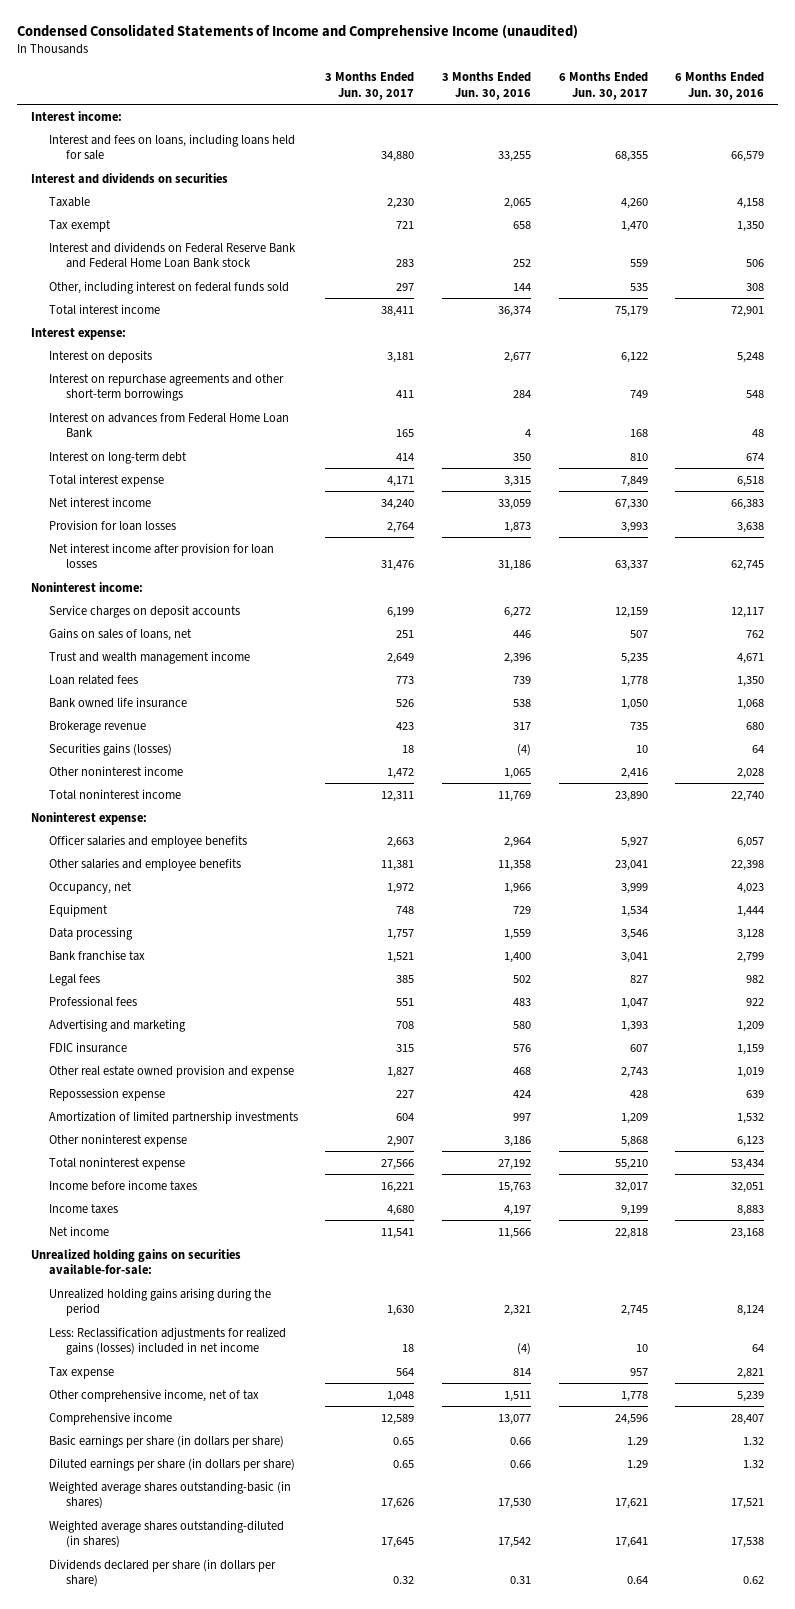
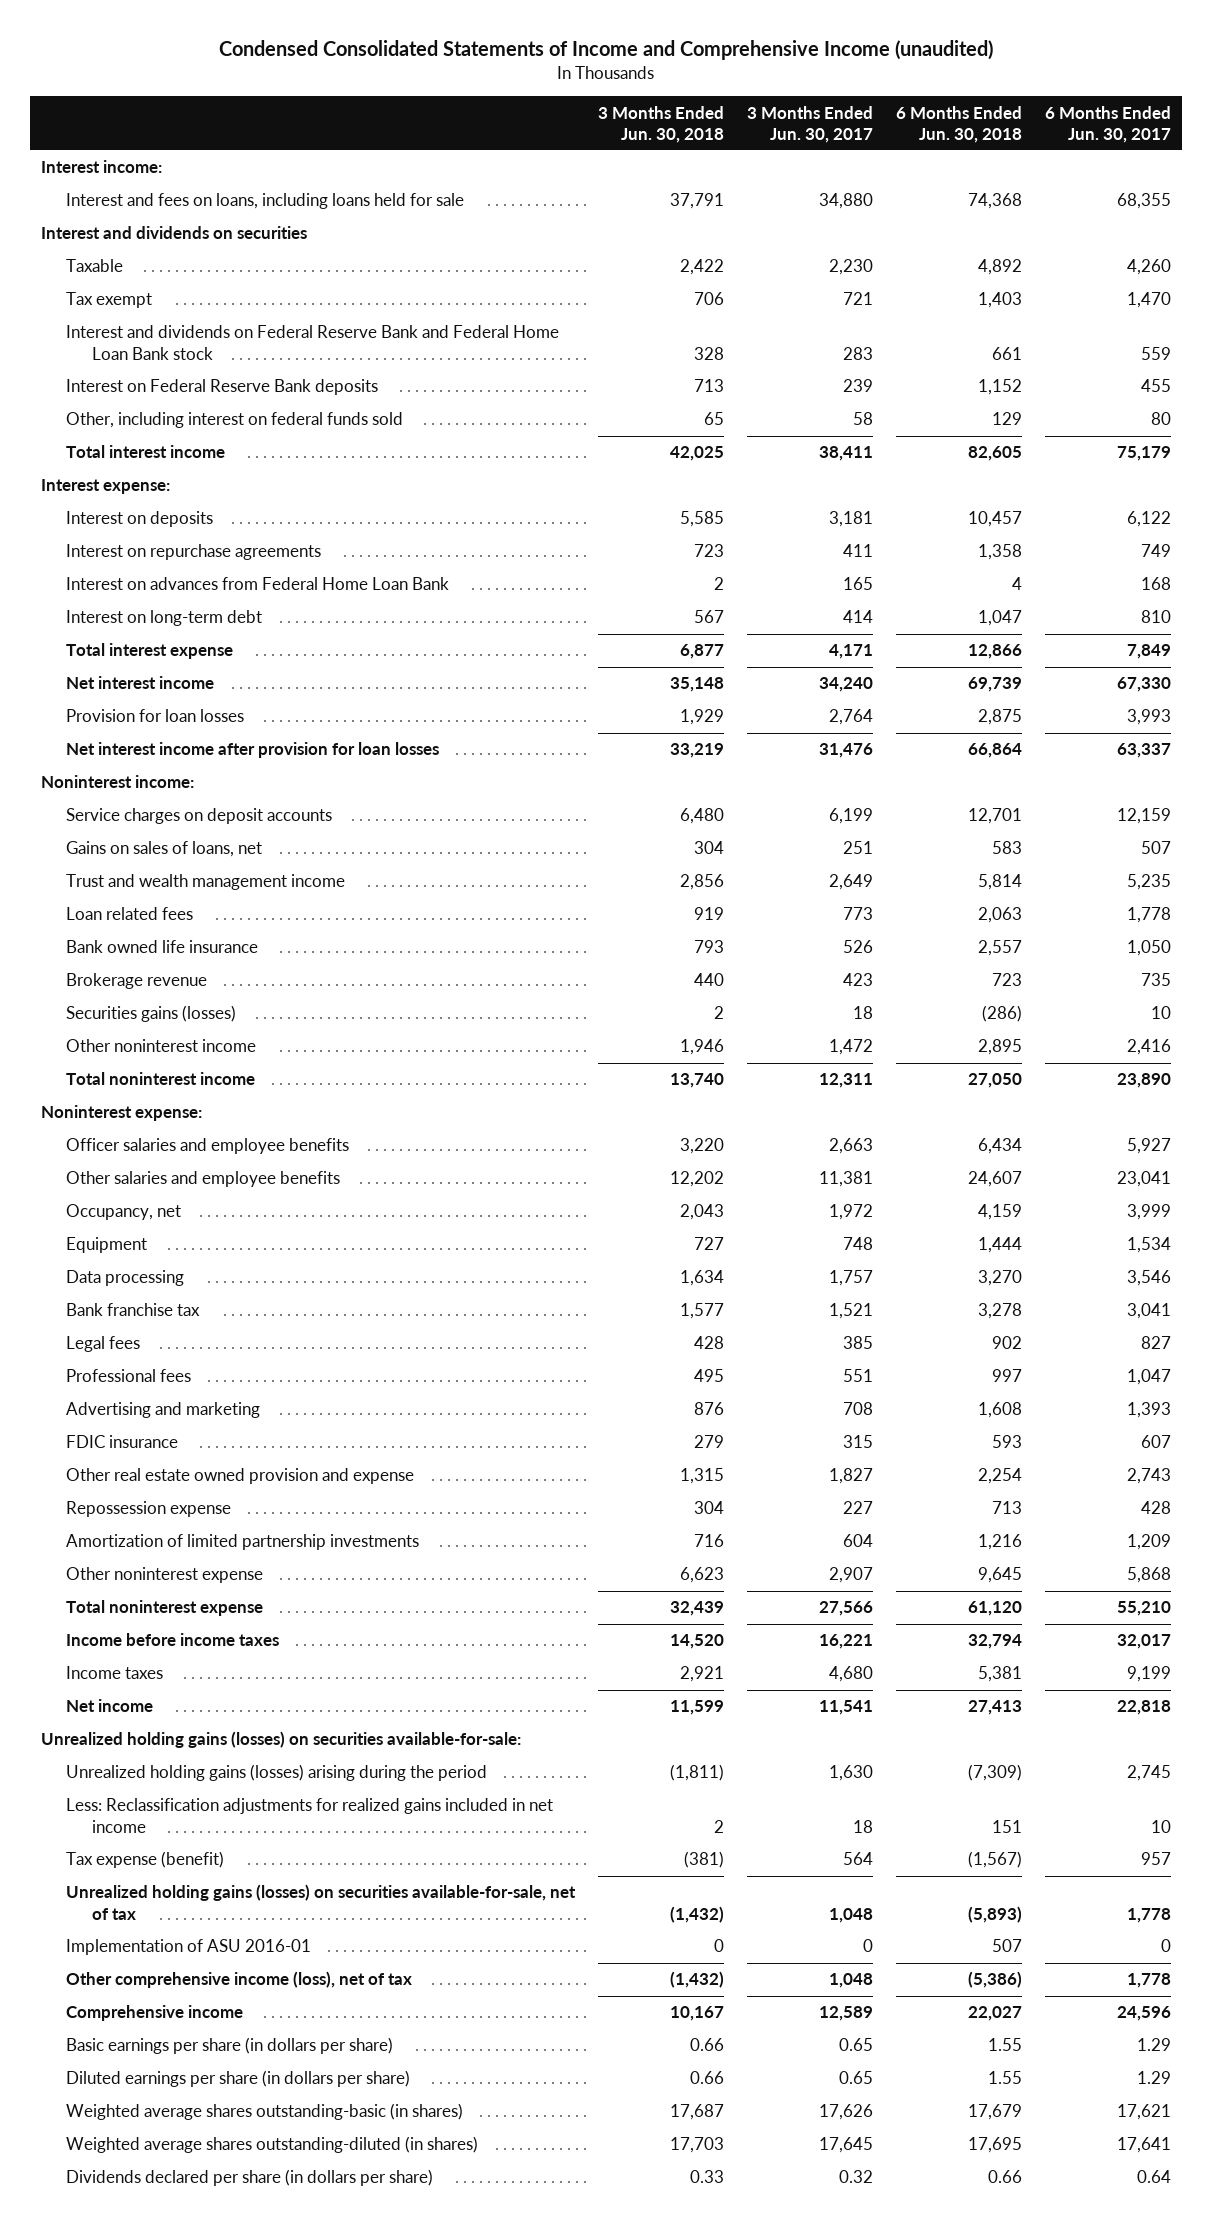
- | 3 Months Ended Jun. 30, 2017 | 3 Months Ended Jun. 30, 2016 | 6 Months Ended Jun. 30, 2017 | 6 Months Ended Jun. 30, 2016
+ | 3 Months Ended Jun. 30, 2018 | 3 Months Ended Jun. 30, 2017 | 6 Months Ended Jun. 30, 2018 | 6 Months Ended Jun. 30, 2017
- Other, including interest on federal funds sold | 297 | 144 | 535 | 308
+ Interest on Federal Reserve Bank deposits | 713 | 239 | 1,152 | 455
+ Other, including interest on federal funds sold | 65 | 58 | 129 | 80
- Interest on repurchase agreements and other short-term borrowings | 411 | 284 | 749 | 548
+ Interest on repurchase agreements | 723 | 411 | 1,358 | 749
- Unrealized holding gains on securities available-for-sale:
- Unrealized holding gains arising during the period | 1,630 | 2,321 | 2,745 | 8,124
- Less: Reclassification adjustments for realized gains (losses) included in net income | 18 | (4) | 10 | 64
- Tax expense | 564 | 814 | 957 | 2,821
- Other comprehensive income, net of tax | 1,048 | 1,511 | 1,778 | 5,239
+ Unrealized holding gains (losses) on securities available-for-sale:
+ Unrealized holding gains (losses) arising during the period | (1,811) | 1,630 | (7,309) | 2,745
+ Less: Reclassification adjustments for realized gains included in net income | 2 | 18 | 151 | 10
+ Tax expense (benefit) | (381) | 564 | (1,567) | 957
+ Unrealized holding gains (losses) on securities available-for-sale, net of tax | (1,432) | 1,048 | (5,893) | 1,778
+ Implementation of ASU 2016-01 | 0 | 0 | 507 | 0
+ Other comprehensive income (loss), net of tax | (1,432) | 1,048 | (5,386) | 1,778

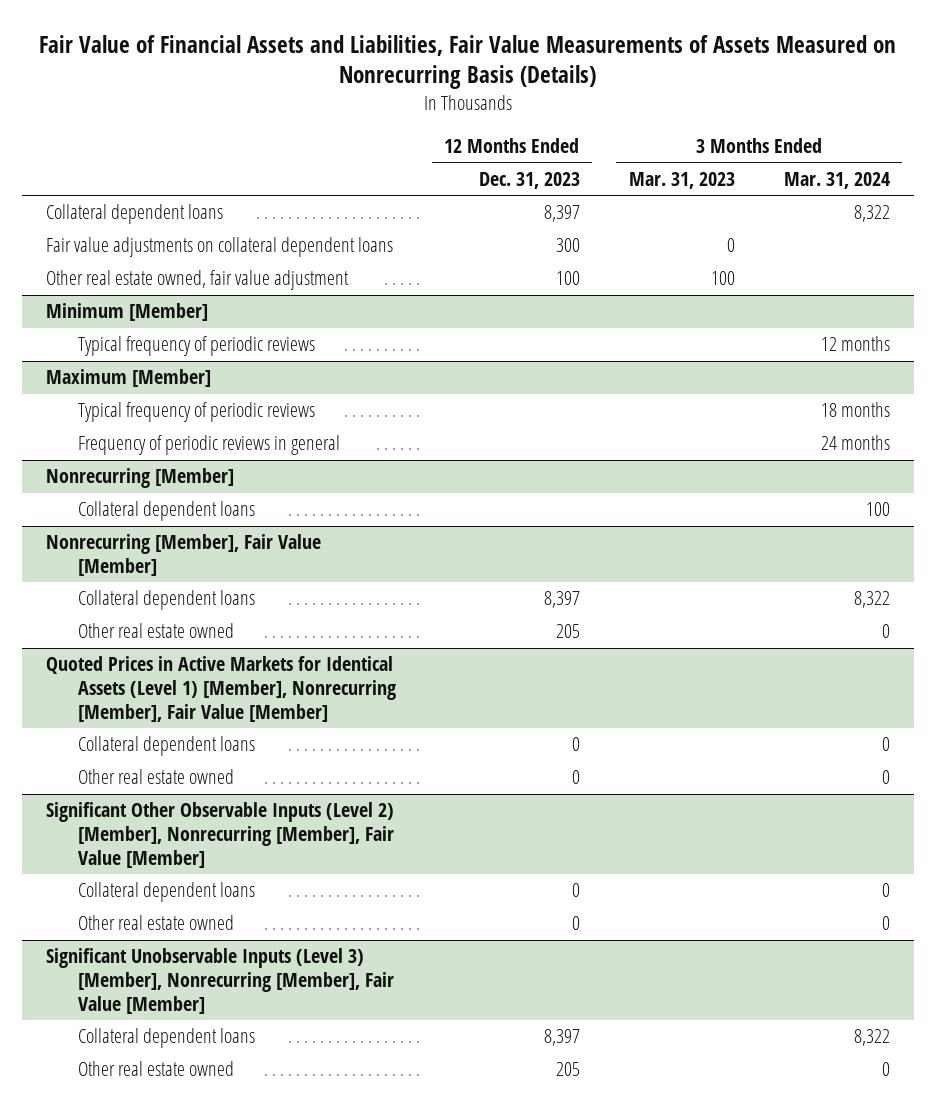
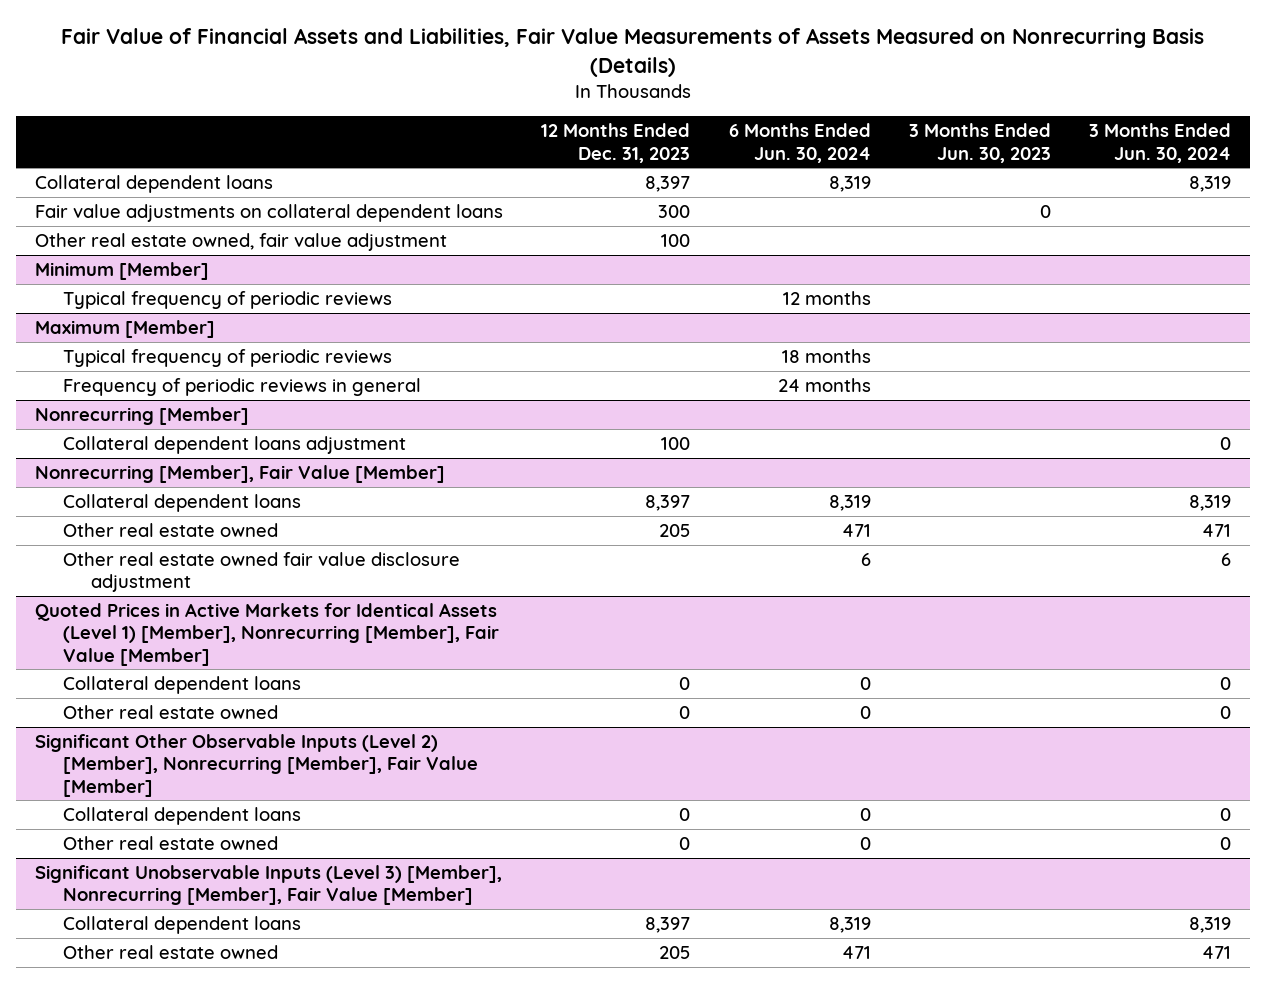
- | 12 Months Ended Dec. 31, 2023 | 3 Months Ended Mar. 31, 2023 | 3 Months Ended Mar. 31, 2024
+ | 12 Months Ended Dec. 31, 2023 | 6 Months Ended Jun. 30, 2024 | 3 Months Ended Jun. 30, 2023 | 3 Months Ended Jun. 30, 2024
@ Nonrecurring [Member]
- Collateral dependent loans | | | 100
+ Collateral dependent loans adjustment | 100 | | | 0
@ Nonrecurring [Member], Fair Value [Member]
+ Other real estate owned fair value disclosure adjustment | | 6 | | 6

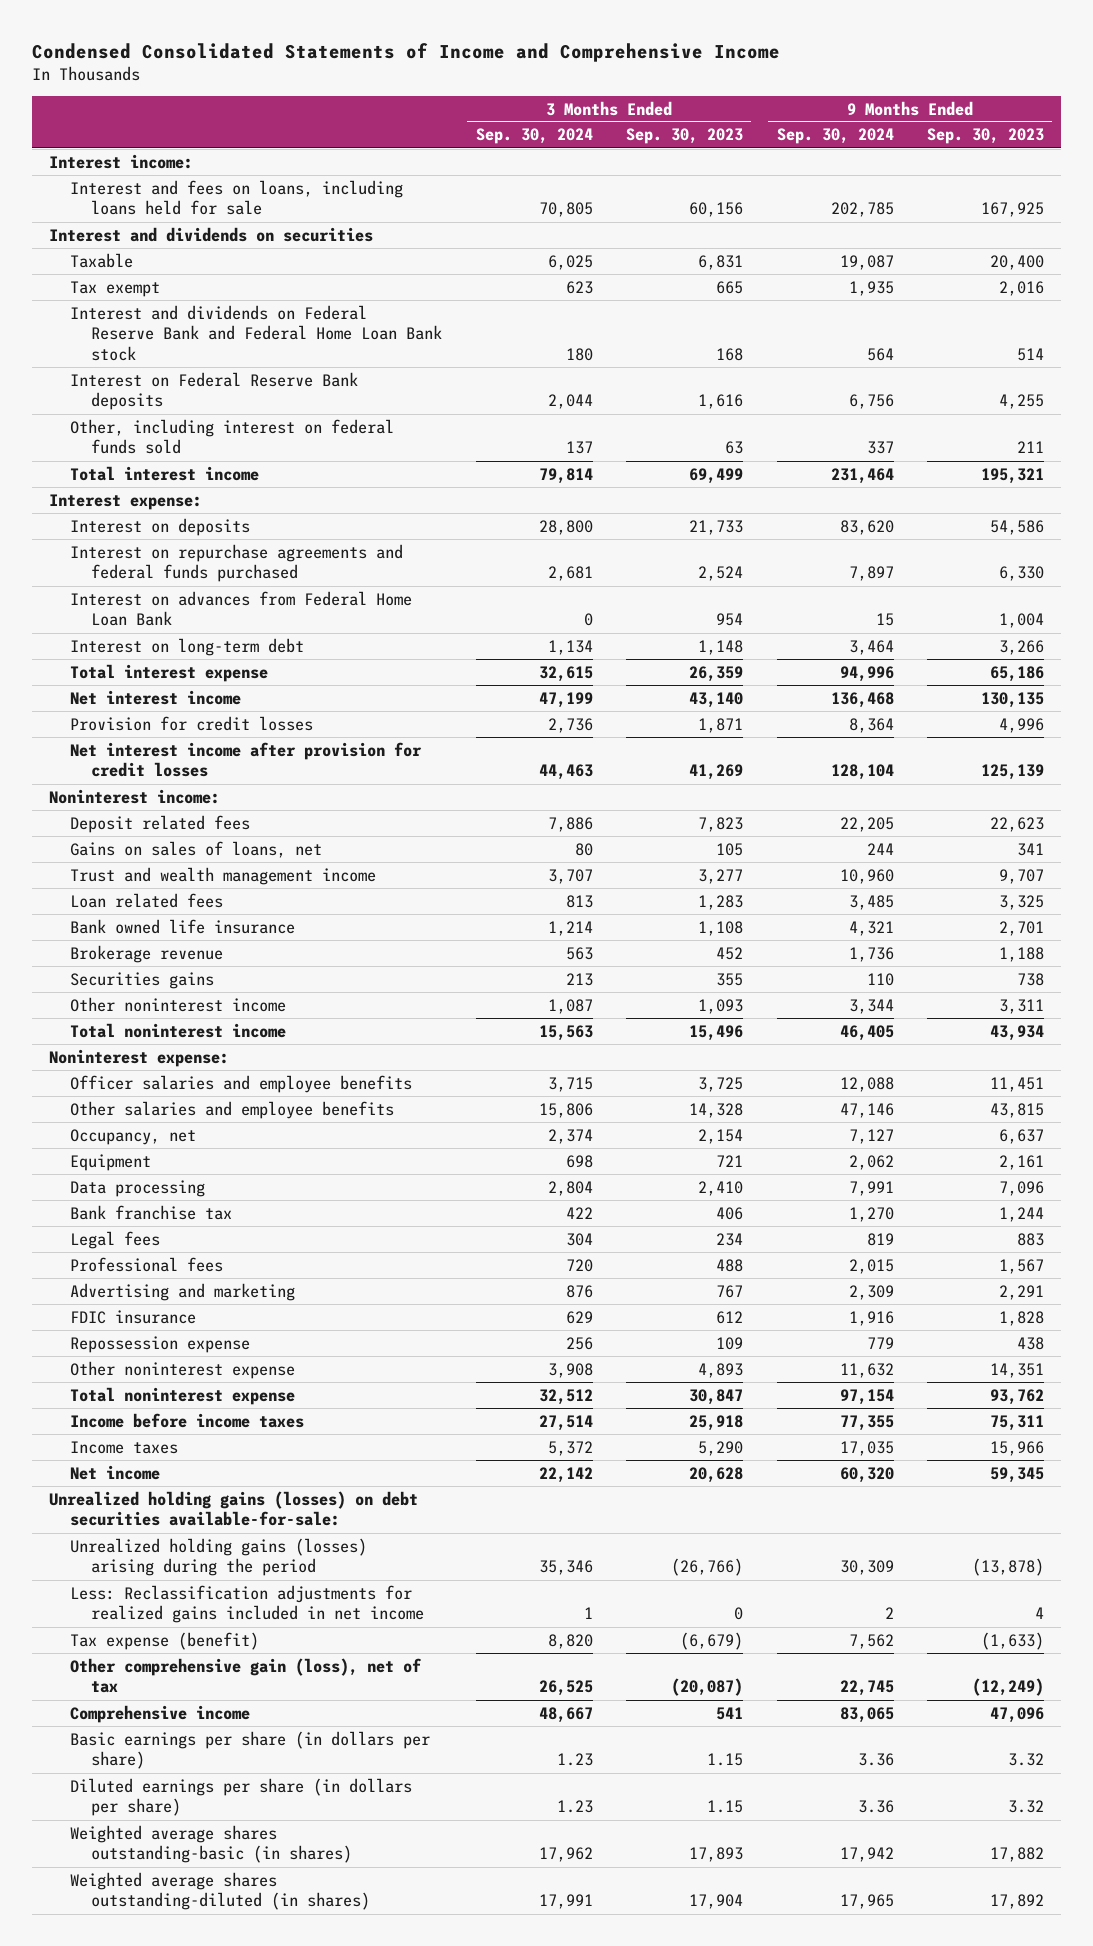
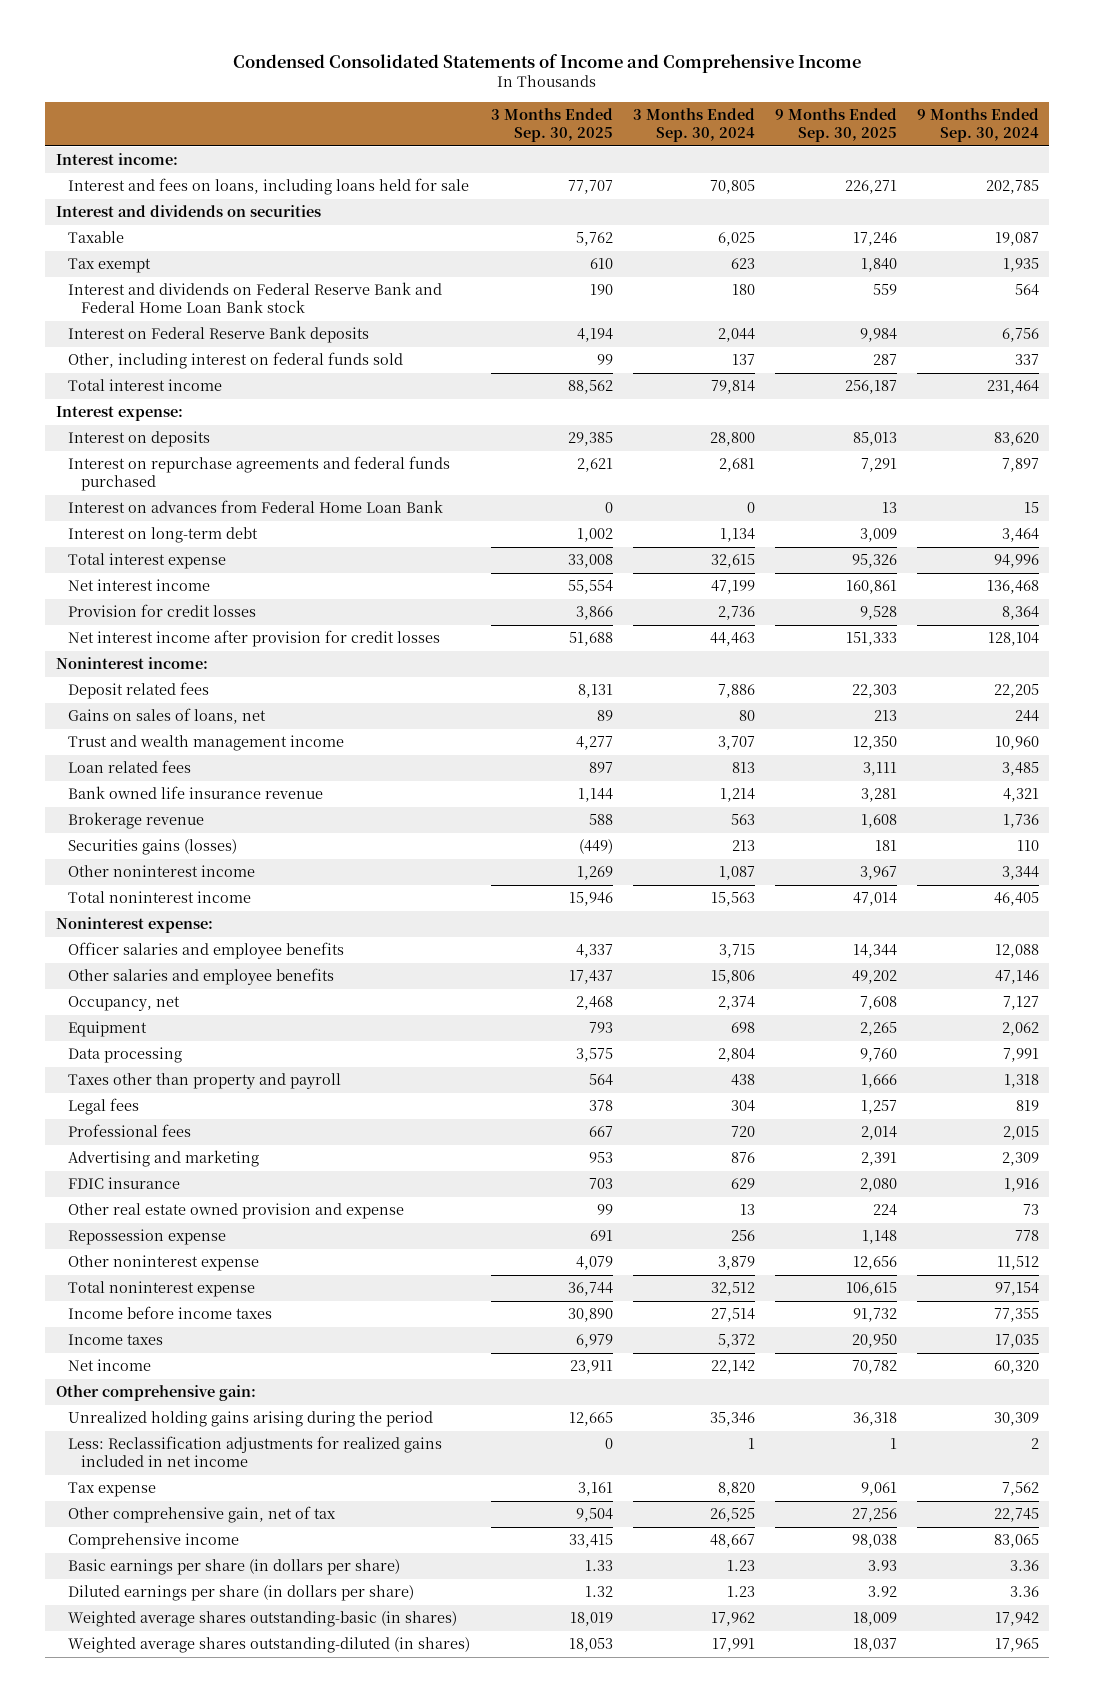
- | 3 Months Ended Sep. 30, 2024 | 3 Months Ended Sep. 30, 2023 | 9 Months Ended Sep. 30, 2024 | 9 Months Ended Sep. 30, 2023
+ | 3 Months Ended Sep. 30, 2025 | 3 Months Ended Sep. 30, 2024 | 9 Months Ended Sep. 30, 2025 | 9 Months Ended Sep. 30, 2024
- Bank owned life insurance | 1,214 | 1,108 | 4,321 | 2,701
+ Bank owned life insurance revenue | 1,144 | 1,214 | 3,281 | 4,321
- Securities gains | 213 | 355 | 110 | 738
+ Securities gains (losses) | (449) | 213 | 181 | 110
- Bank franchise tax | 422 | 406 | 1,270 | 1,244
+ Taxes other than property and payroll | 564 | 438 | 1,666 | 1,318
- Repossession expense | 256 | 109 | 779 | 438
- Other noninterest expense | 3,908 | 4,893 | 11,632 | 14,351
+ Other real estate owned provision and expense | 99 | 13 | 224 | 73
+ Repossession expense | 691 | 256 | 1,148 | 778
+ Other noninterest expense | 4,079 | 3,879 | 12,656 | 11,512
- Unrealized holding gains (losses) on debt securities available-for-sale:
- Unrealized holding gains (losses) arising during the period | 35,346 | (26,766) | 30,309 | (13,878)
+ Other comprehensive gain:
+ Unrealized holding gains arising during the period | 12,665 | 35,346 | 36,318 | 30,309
- Tax expense (benefit) | 8,820 | (6,679) | 7,562 | (1,633)
- Other comprehensive gain (loss), net of tax | 26,525 | (20,087) | 22,745 | (12,249)
+ Tax expense | 3,161 | 8,820 | 9,061 | 7,562
+ Other comprehensive gain, net of tax | 9,504 | 26,525 | 27,256 | 22,745

